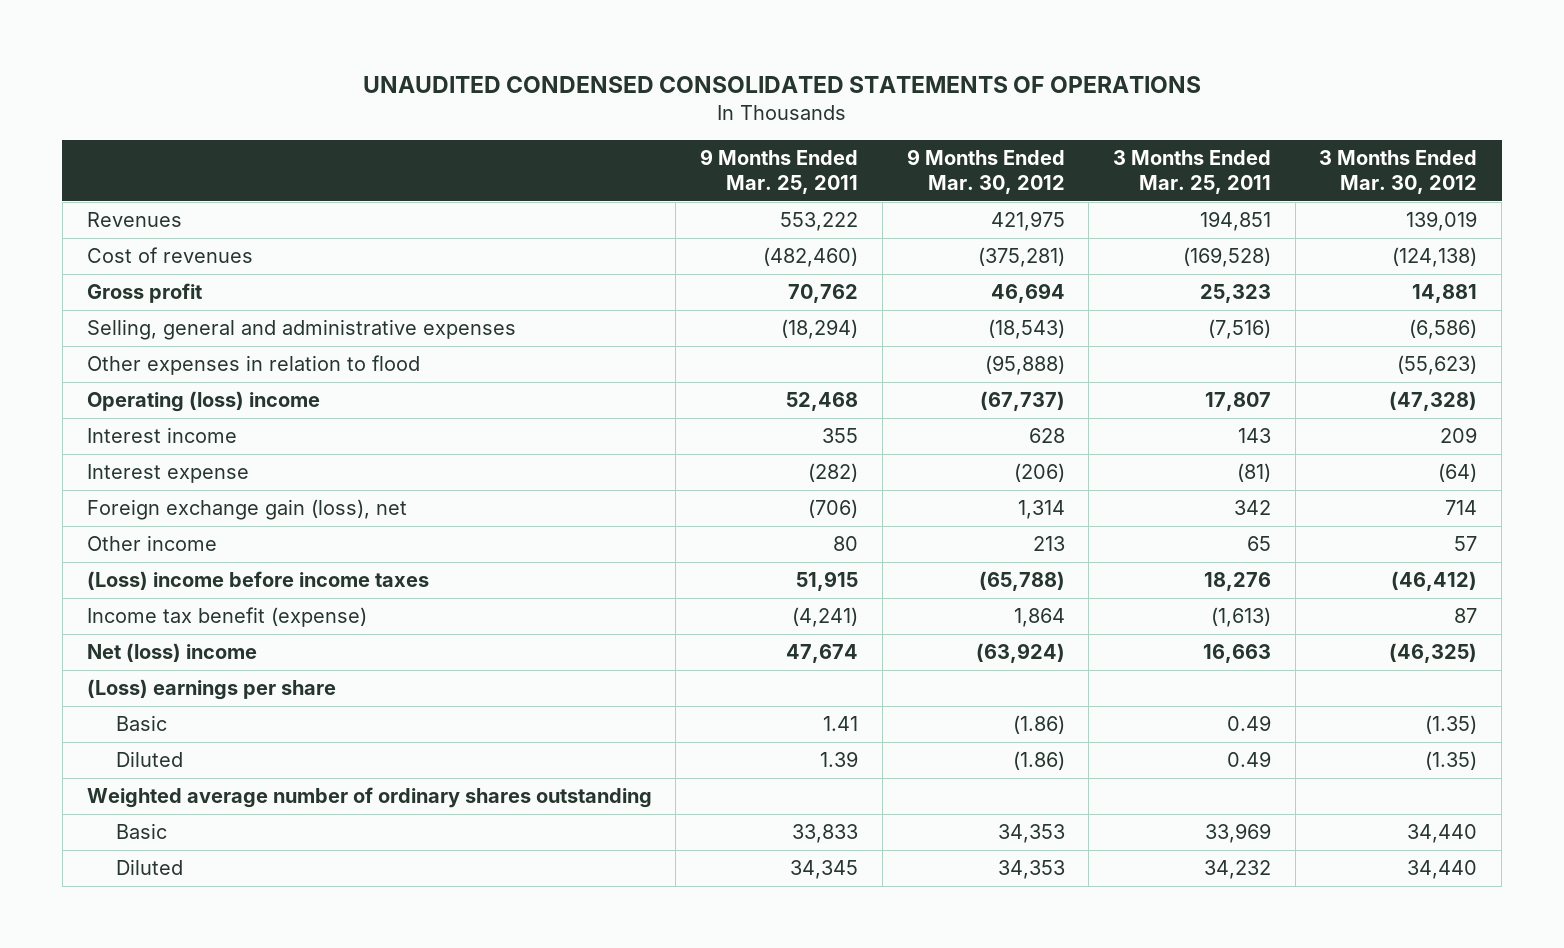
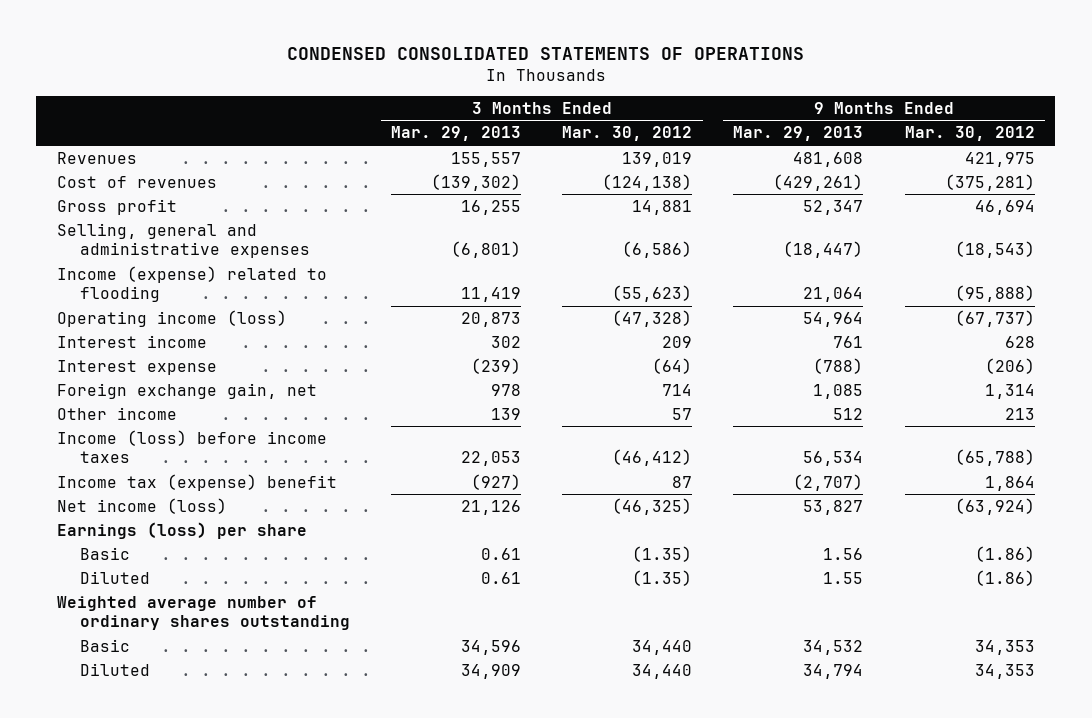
- UNAUDITED CONDENSED CONSOLIDATED STATEMENTS OF OPERATIONS
+ CONDENSED CONSOLIDATED STATEMENTS OF OPERATIONS
- | 9 Months Ended Mar. 25, 2011 | 9 Months Ended Mar. 30, 2012 | 3 Months Ended Mar. 25, 2011 | 3 Months Ended Mar. 30, 2012
+ | 3 Months Ended Mar. 29, 2013 | 3 Months Ended Mar. 30, 2012 | 9 Months Ended Mar. 29, 2013 | 9 Months Ended Mar. 30, 2012
- Other expenses in relation to flood | | (95,888) | | (55,623)
- Operating (loss) income | 52,468 | (67,737) | 17,807 | (47,328)
+ Income (expense) related to flooding | 11,419 | (55,623) | 21,064 | (95,888)
+ Operating income (loss) | 20,873 | (47,328) | 54,964 | (67,737)
- Foreign exchange gain (loss), net | (706) | 1,314 | 342 | 714
+ Foreign exchange gain, net | 978 | 714 | 1,085 | 1,314
- (Loss) income before income taxes | 51,915 | (65,788) | 18,276 | (46,412)
- Income tax benefit (expense) | (4,241) | 1,864 | (1,613) | 87
- Net (loss) income | 47,674 | (63,924) | 16,663 | (46,325)
- (Loss) earnings per share
+ Income (loss) before income taxes | 22,053 | (46,412) | 56,534 | (65,788)
+ Income tax (expense) benefit | (927) | 87 | (2,707) | 1,864
+ Net income (loss) | 21,126 | (46,325) | 53,827 | (63,924)
+ Earnings (loss) per share

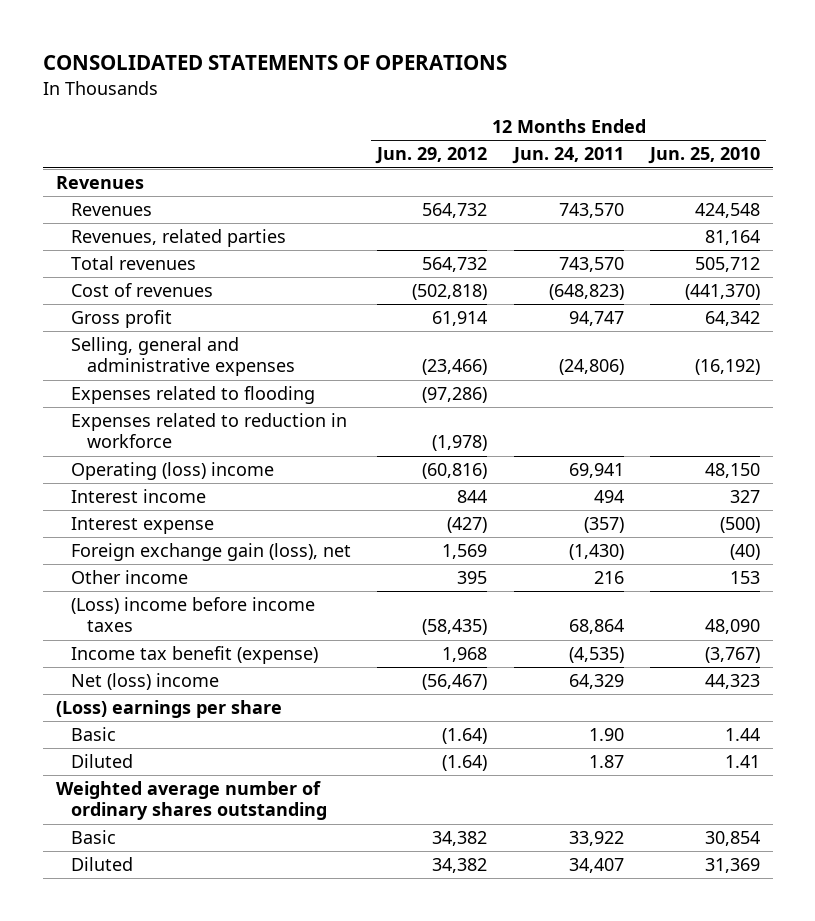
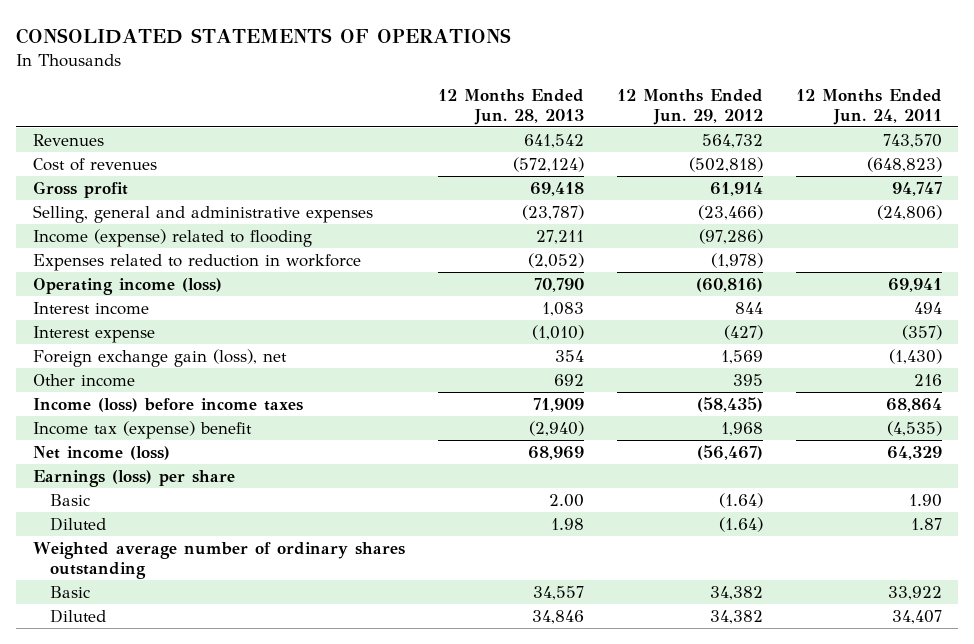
- | 12 Months Ended Jun. 29, 2012 | 12 Months Ended Jun. 24, 2011 | 12 Months Ended Jun. 25, 2010
+ | 12 Months Ended Jun. 28, 2013 | 12 Months Ended Jun. 29, 2012 | 12 Months Ended Jun. 24, 2011
- Revenues
- Revenues, related parties | | | 81,164
- Total revenues | 564,732 | 743,570 | 505,712
- Expenses related to flooding | (97,286) | |
+ Income (expense) related to flooding | 27,211 | (97,286) |
- Operating (loss) income | (60,816) | 69,941 | 48,150
+ Operating income (loss) | 70,790 | (60,816) | 69,941
- (Loss) income before income taxes | (58,435) | 68,864 | 48,090
- Income tax benefit (expense) | 1,968 | (4,535) | (3,767)
- Net (loss) income | (56,467) | 64,329 | 44,323
- (Loss) earnings per share
+ Income (loss) before income taxes | 71,909 | (58,435) | 68,864
+ Income tax (expense) benefit | (2,940) | 1,968 | (4,535)
+ Net income (loss) | 68,969 | (56,467) | 64,329
+ Earnings (loss) per share

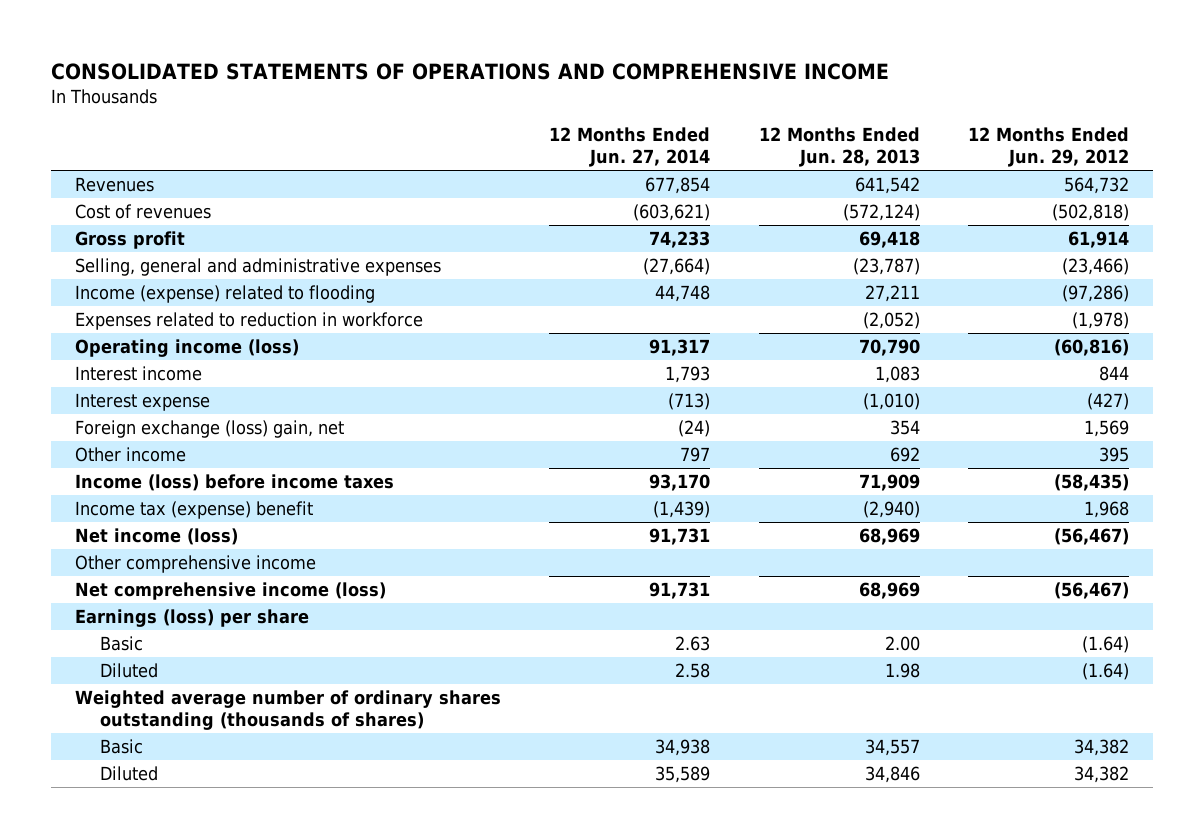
- CONSOLIDATED STATEMENTS OF OPERATIONS
+ CONSOLIDATED STATEMENTS OF OPERATIONS AND COMPREHENSIVE INCOME
- | 12 Months Ended Jun. 28, 2013 | 12 Months Ended Jun. 29, 2012 | 12 Months Ended Jun. 24, 2011
+ | 12 Months Ended Jun. 27, 2014 | 12 Months Ended Jun. 28, 2013 | 12 Months Ended Jun. 29, 2012
- Foreign exchange gain (loss), net | 354 | 1,569 | (1,430)
+ Foreign exchange (loss) gain, net | (24) | 354 | 1,569
+ Other comprehensive income
+ Net comprehensive income (loss) | 91,731 | 68,969 | (56,467)
- Weighted average number of ordinary shares outstanding
+ Weighted average number of ordinary shares outstanding (thousands of shares)

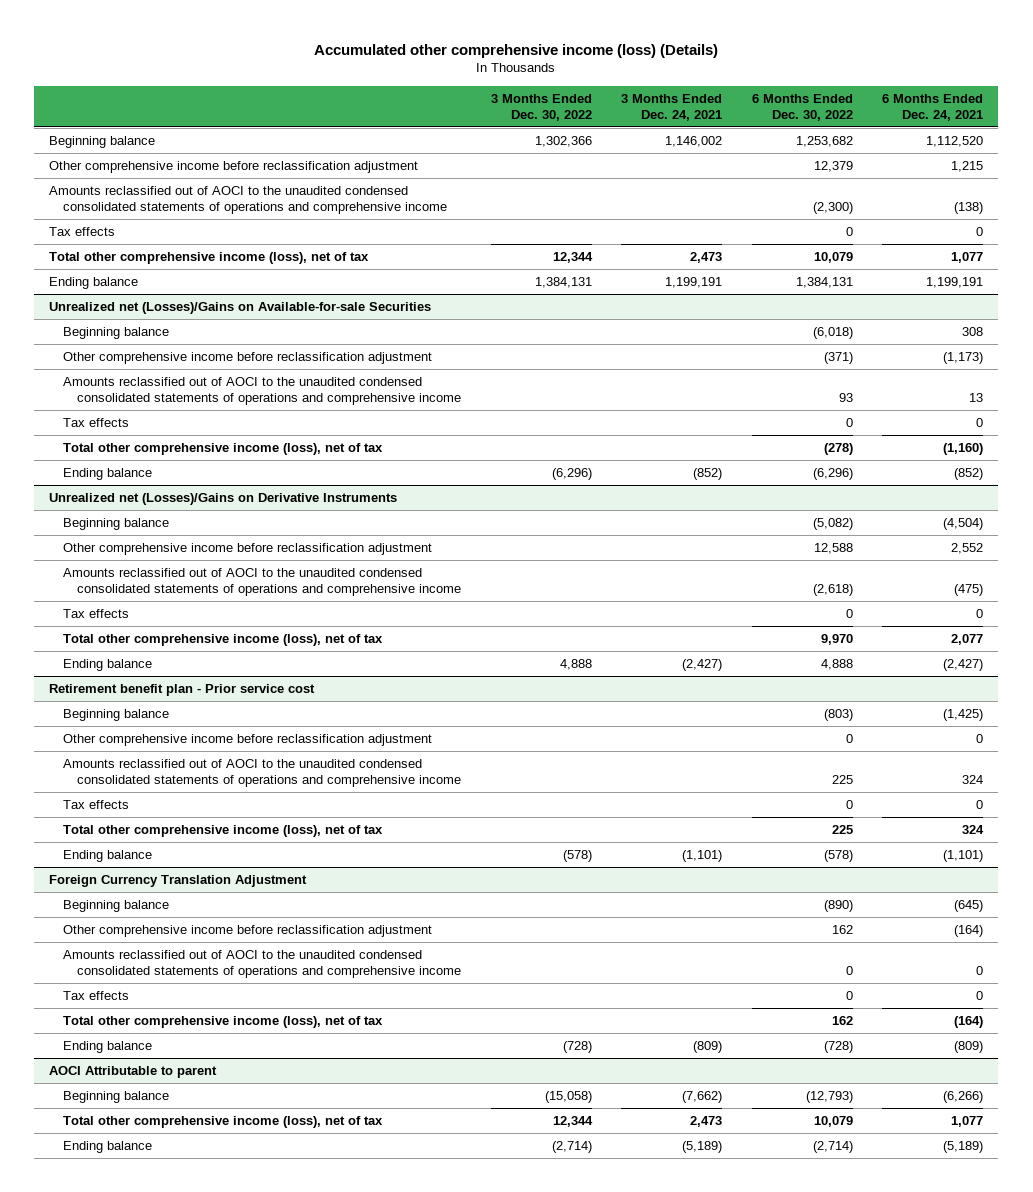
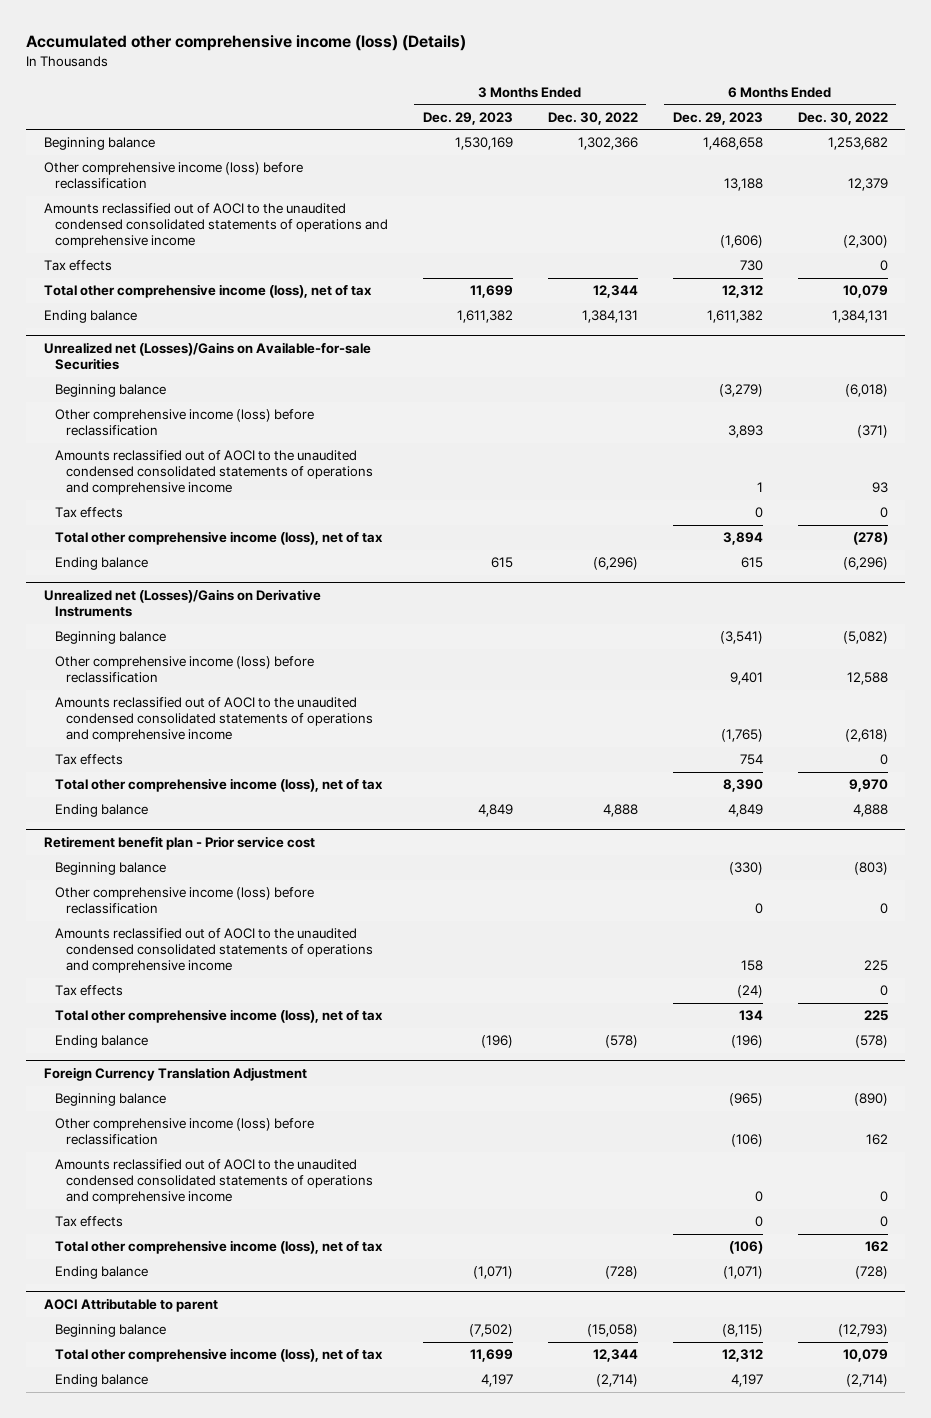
- | 3 Months Ended Dec. 30, 2022 | 3 Months Ended Dec. 24, 2021 | 6 Months Ended Dec. 30, 2022 | 6 Months Ended Dec. 24, 2021
+ | 3 Months Ended Dec. 29, 2023 | 3 Months Ended Dec. 30, 2022 | 6 Months Ended Dec. 29, 2023 | 6 Months Ended Dec. 30, 2022
- Other comprehensive income before reclassification adjustment | | | 12,379 | 1,215
+ Other comprehensive income (loss) before reclassification | | | 13,188 | 12,379
@ Unrealized net (Losses)/Gains on Available-for-sale Securities
- Other comprehensive income before reclassification adjustment | | | (371) | (1,173)
+ Other comprehensive income (loss) before reclassification | | | 3,893 | (371)
@ Unrealized net (Losses)/Gains on Derivative Instruments
- Other comprehensive income before reclassification adjustment | | | 12,588 | 2,552
+ Other comprehensive income (loss) before reclassification | | | 9,401 | 12,588
@ Retirement benefit plan - Prior service cost
- Other comprehensive income before reclassification adjustment | | | 0 | 0
+ Other comprehensive income (loss) before reclassification | | | 0 | 0
@ Foreign Currency Translation Adjustment
- Other comprehensive income before reclassification adjustment | | | 162 | (164)
+ Other comprehensive income (loss) before reclassification | | | (106) | 162

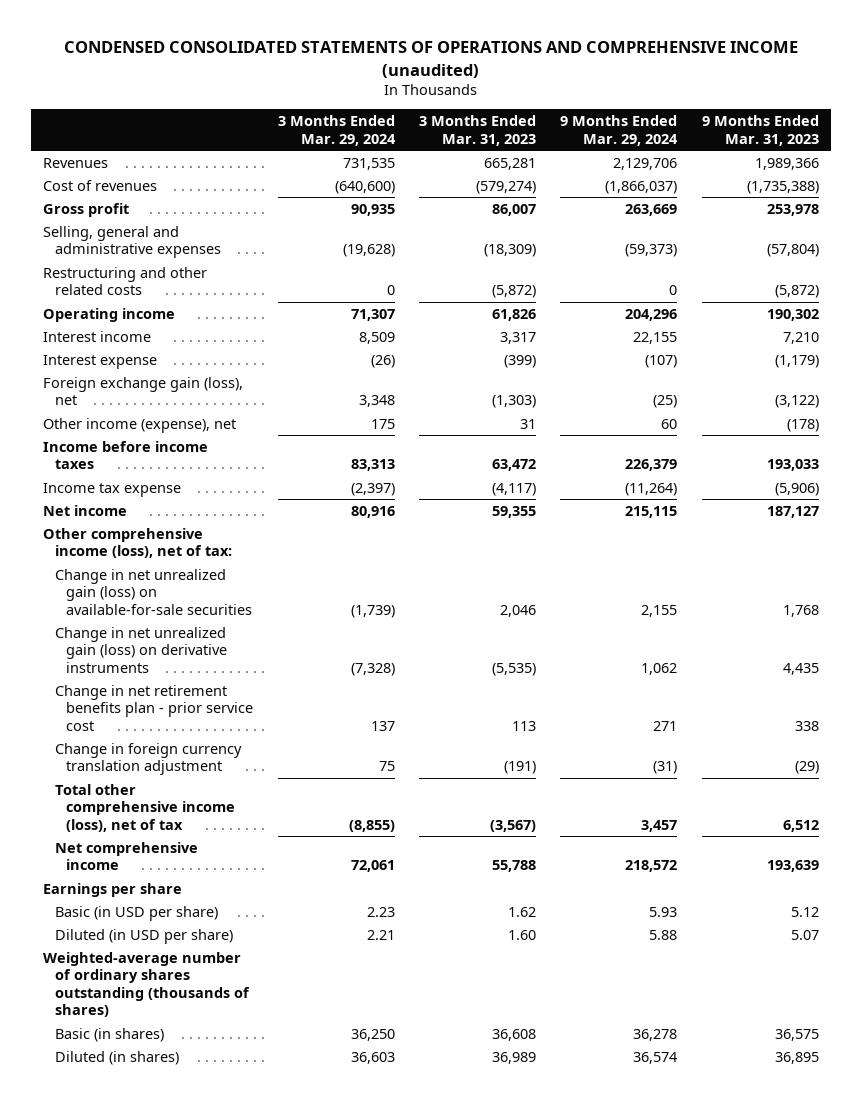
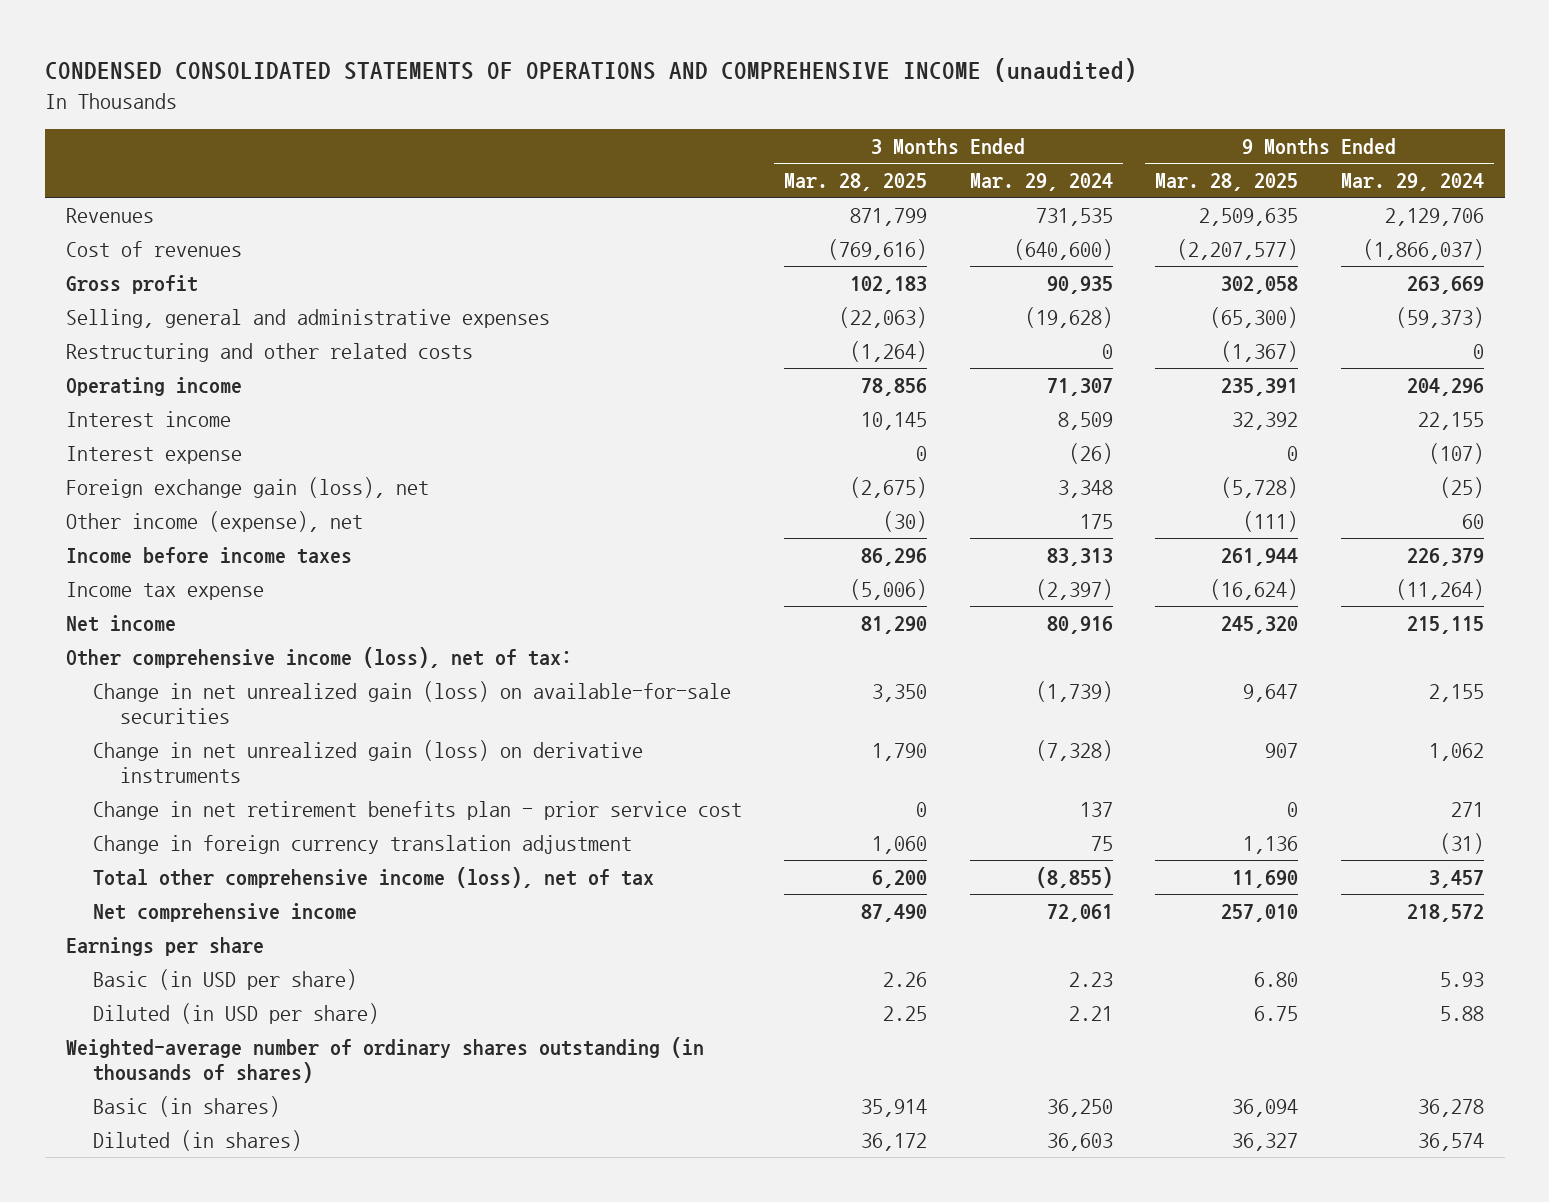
- | 3 Months Ended Mar. 29, 2024 | 3 Months Ended Mar. 31, 2023 | 9 Months Ended Mar. 29, 2024 | 9 Months Ended Mar. 31, 2023
+ | 3 Months Ended Mar. 28, 2025 | 3 Months Ended Mar. 29, 2024 | 9 Months Ended Mar. 28, 2025 | 9 Months Ended Mar. 29, 2024
- Weighted-average number of ordinary shares outstanding (thousands of shares)
+ Weighted-average number of ordinary shares outstanding (in thousands of shares)

